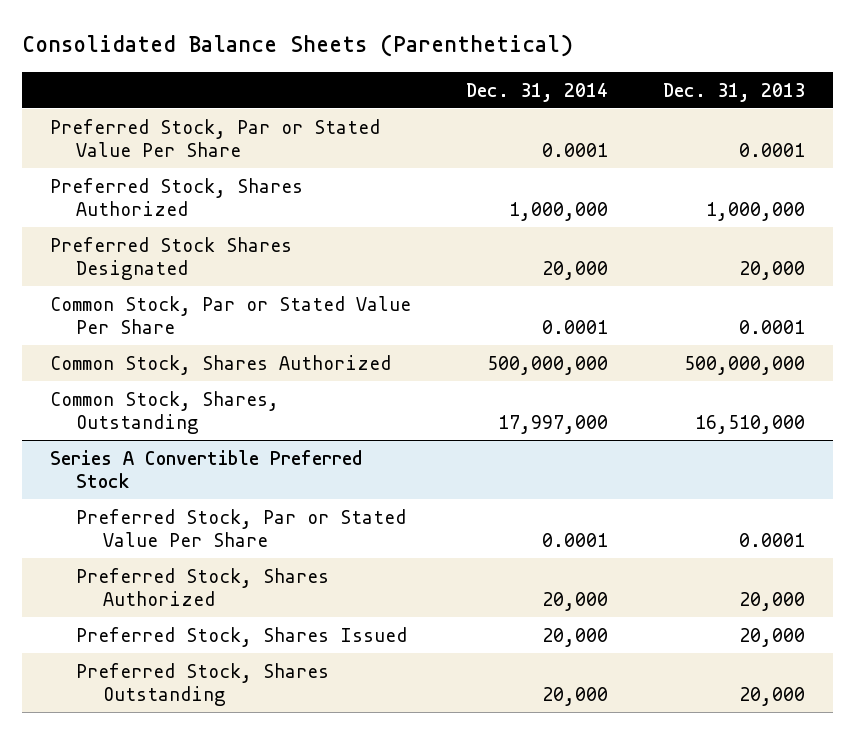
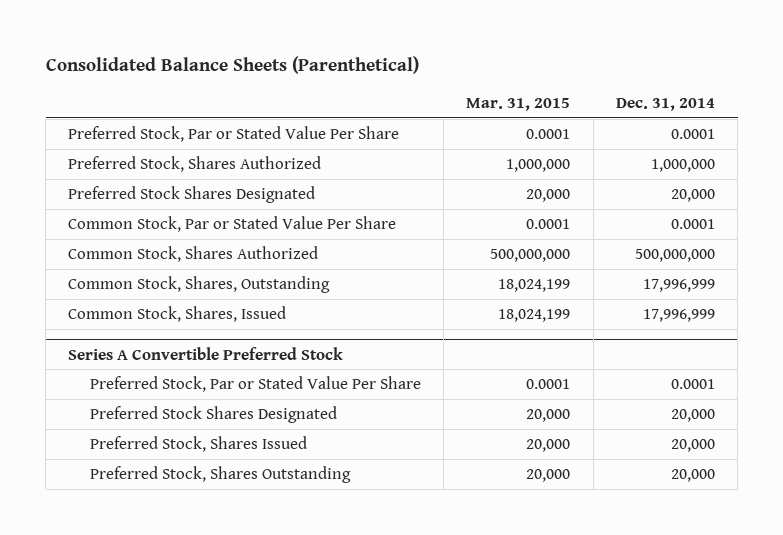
- | Dec. 31, 2014 | Dec. 31, 2013
+ | Mar. 31, 2015 | Dec. 31, 2014
- Common Stock, Shares, Outstanding | 17,997,000 | 16,510,000
+ Common Stock, Shares, Outstanding | 18,024,199 | 17,996,999
+ Common Stock, Shares, Issued | 18,024,199 | 17,996,999
@ Series A Convertible Preferred Stock
- Preferred Stock, Shares Authorized | 20,000 | 20,000
+ Preferred Stock Shares Designated | 20,000 | 20,000

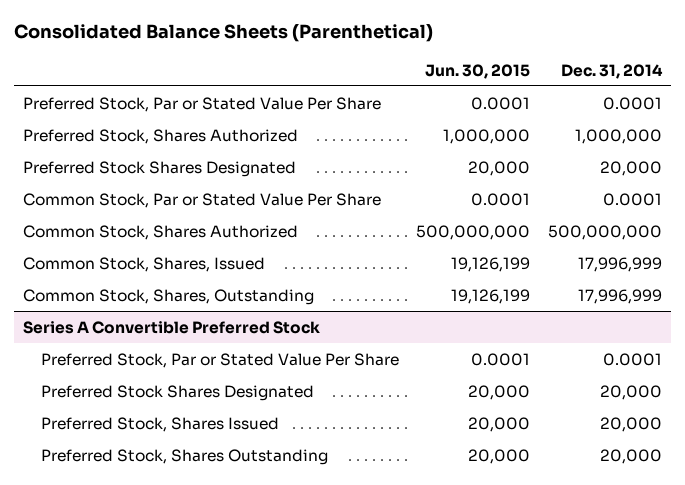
- | Mar. 31, 2015 | Dec. 31, 2014
+ | Jun. 30, 2015 | Dec. 31, 2014
moved down: Common Stock, Shares, Outstanding | 19,126,199 | 17,996,999

